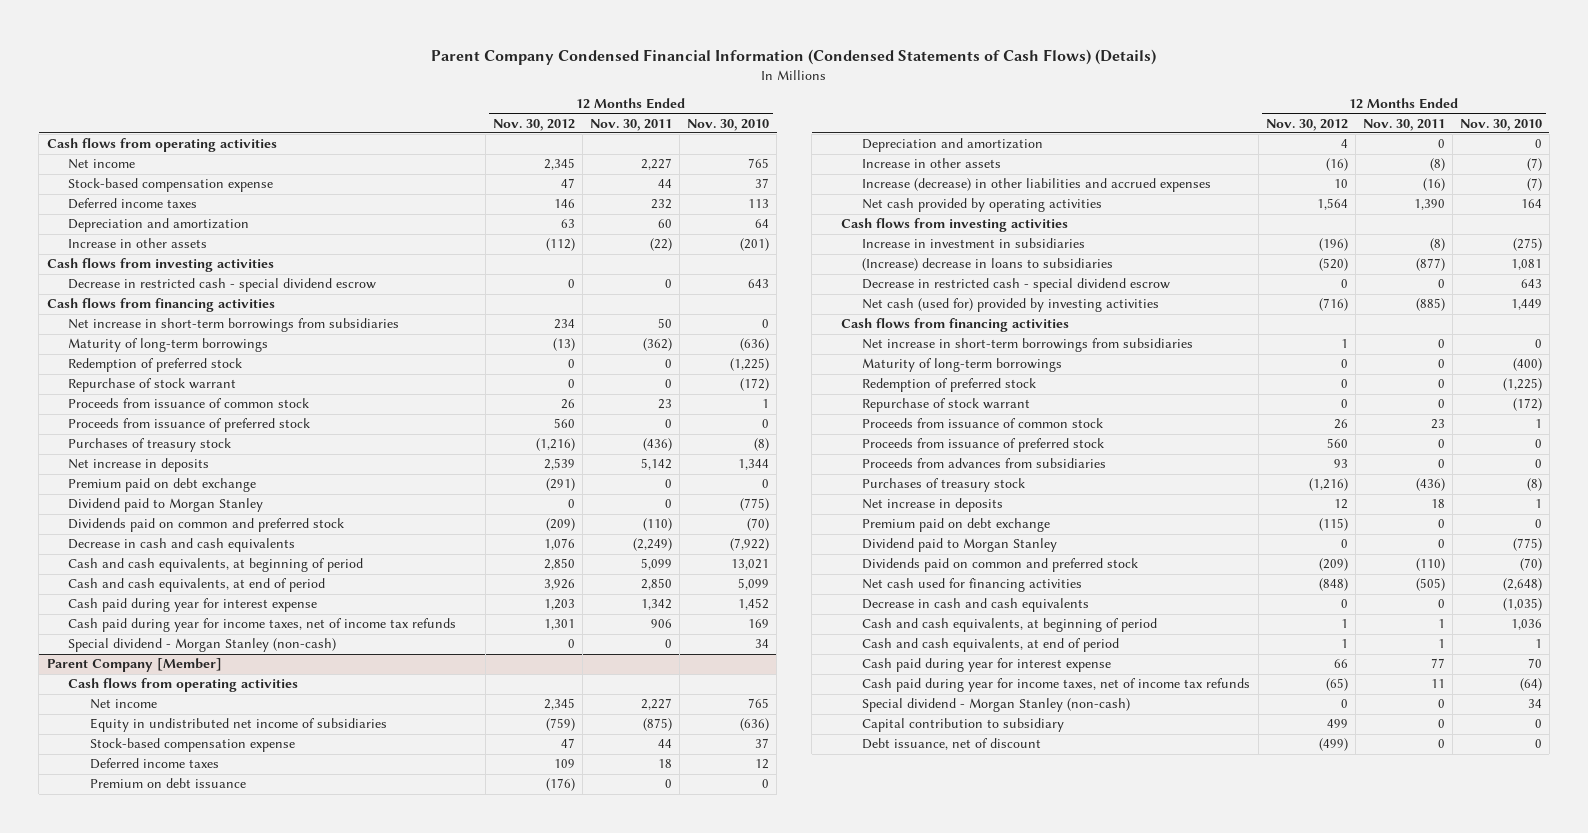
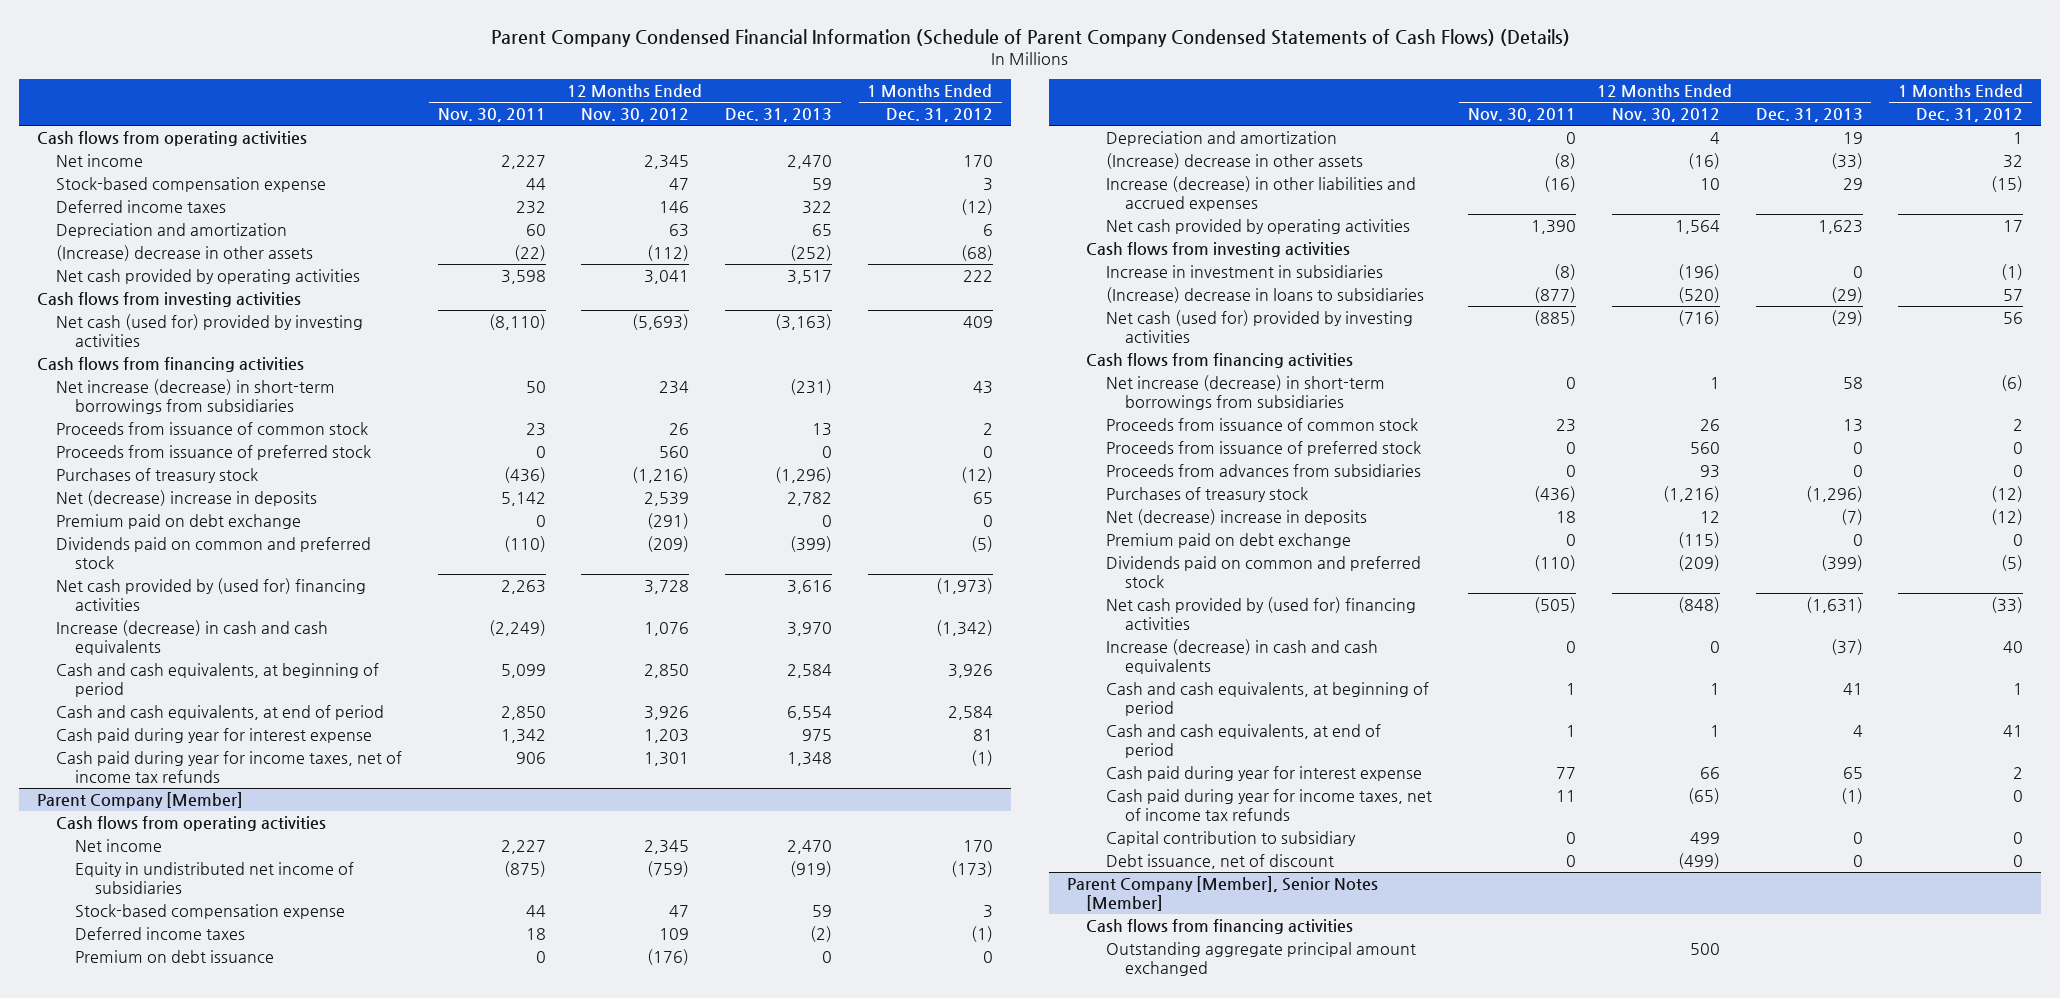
- Parent Company Condensed Financial Information (Condensed Statements of Cash Flows) (Details)
+ Parent Company Condensed Financial Information (Schedule of Parent Company Condensed Statements of Cash Flows) (Details)
- | 12 Months Ended Nov. 30, 2012 | 12 Months Ended Nov. 30, 2011 | 12 Months Ended Nov. 30, 2010
+ | 12 Months Ended Nov. 30, 2011 | 12 Months Ended Nov. 30, 2012 | 12 Months Ended Dec. 31, 2013 | 1 Months Ended Dec. 31, 2012
- Increase in other assets | (112) | (22) | (201)
+ (Increase) decrease in other assets | (22) | (112) | (252) | (68)
+ Net cash provided by operating activities | 3,598 | 3,041 | 3,517 | 222
- Decrease in restricted cash - special dividend escrow | 0 | 0 | 643
+ Net cash (used for) provided by investing activities | (8,110) | (5,693) | (3,163) | 409
- Net increase in short-term borrowings from subsidiaries | 234 | 50 | 0
- Maturity of long-term borrowings | (13) | (362) | (636)
- Redemption of preferred stock | 0 | 0 | (1,225)
- Repurchase of stock warrant | 0 | 0 | (172)
+ Net increase (decrease) in short-term borrowings from subsidiaries | 50 | 234 | (231) | 43
- Net increase in deposits | 2,539 | 5,142 | 1,344
+ Net (decrease) increase in deposits | 5,142 | 2,539 | 2,782 | 65
- Dividend paid to Morgan Stanley | 0 | 0 | (775)
- Decrease in cash and cash equivalents | 1,076 | (2,249) | (7,922)
+ Net cash provided by (used for) financing activities | 2,263 | 3,728 | 3,616 | (1,973)
+ Increase (decrease) in cash and cash equivalents | (2,249) | 1,076 | 3,970 | (1,342)
- Special dividend - Morgan Stanley (non-cash) | 0 | 0 | 34
@ Parent Company [Member]
- Increase in other assets | (16) | (8) | (7)
+ (Increase) decrease in other assets | (8) | (16) | (33) | 32
- Decrease in restricted cash - special dividend escrow | 0 | 0 | 643
- Net increase in short-term borrowings from subsidiaries | 1 | 0 | 0
- Maturity of long-term borrowings | 0 | 0 | (400)
- Redemption of preferred stock | 0 | 0 | (1,225)
- Repurchase of stock warrant | 0 | 0 | (172)
+ Net increase (decrease) in short-term borrowings from subsidiaries | 0 | 1 | 58 | (6)
- Net increase in deposits | 12 | 18 | 1
+ Net (decrease) increase in deposits | 18 | 12 | (7) | (12)
- Dividend paid to Morgan Stanley | 0 | 0 | (775)
- Net cash used for financing activities | (848) | (505) | (2,648)
- Decrease in cash and cash equivalents | 0 | 0 | (1,035)
+ Net cash provided by (used for) financing activities | (505) | (848) | (1,631) | (33)
+ Increase (decrease) in cash and cash equivalents | 0 | 0 | (37) | 40
- Special dividend - Morgan Stanley (non-cash) | 0 | 0 | 34
+ Parent Company [Member], Senior Notes [Member]
+ Cash flows from financing activities
+ Outstanding aggregate principal amount exchanged | | 500 | |

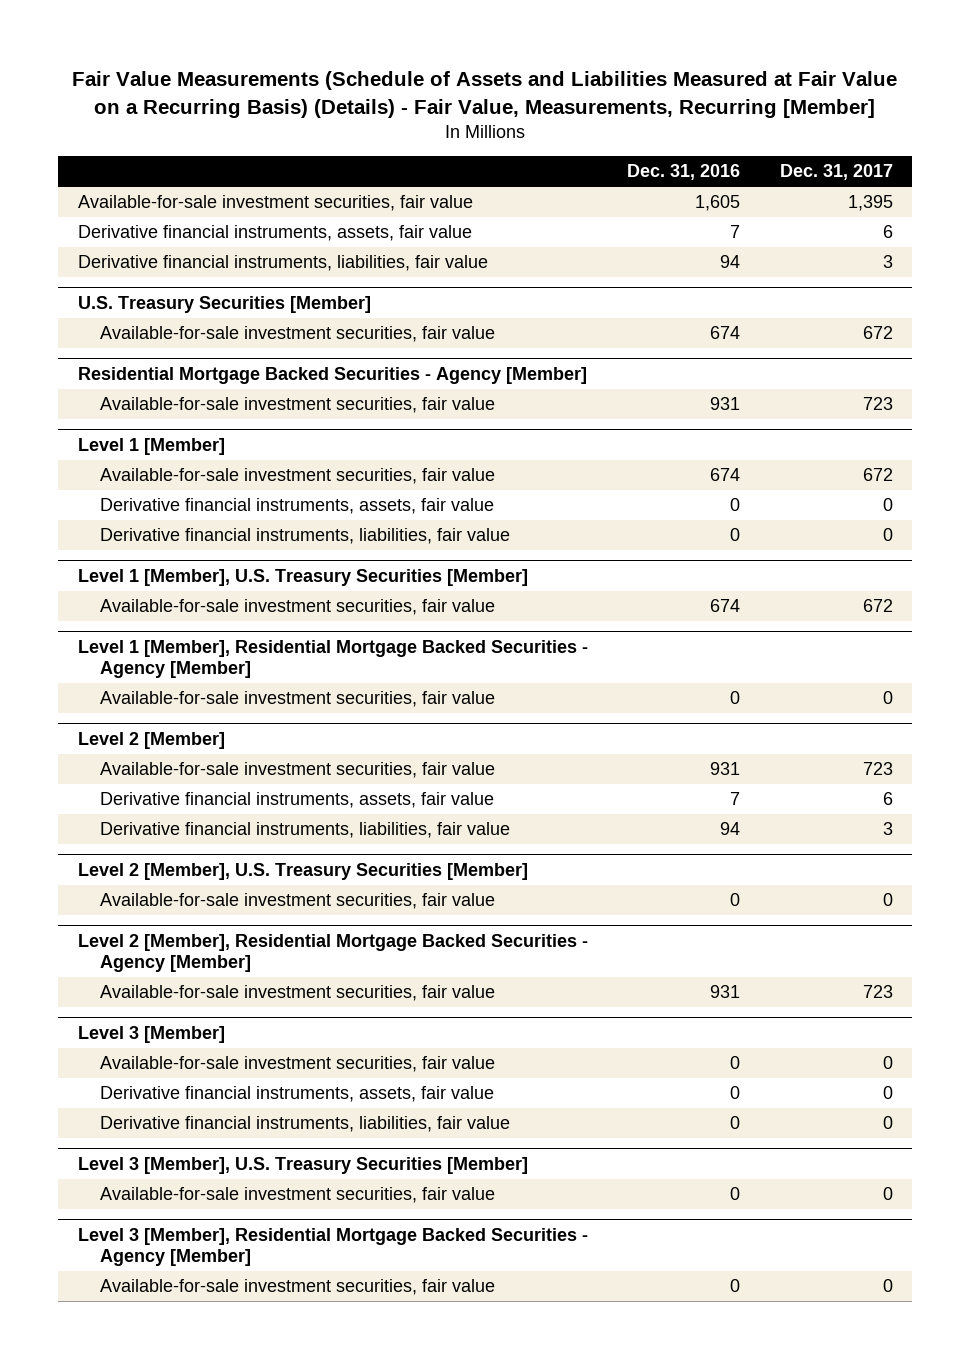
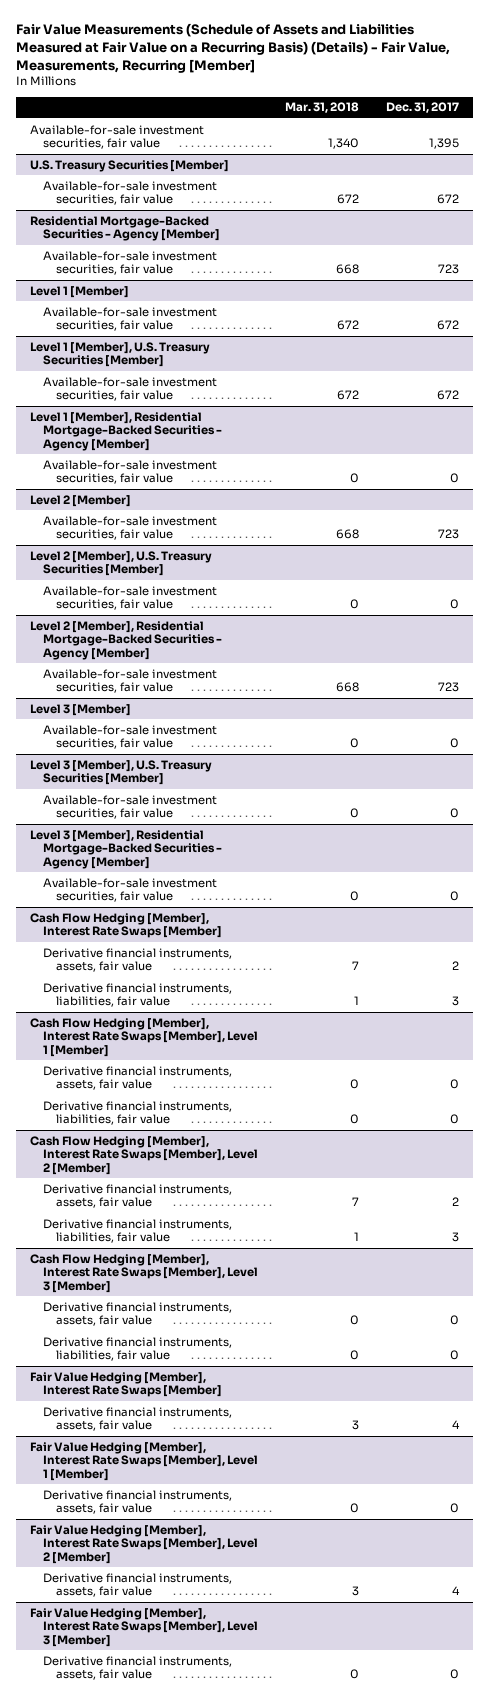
- | Dec. 31, 2016 | Dec. 31, 2017
+ | Mar. 31, 2018 | Dec. 31, 2017
- Derivative financial instruments, assets, fair value | 7 | 6
- Derivative financial instruments, liabilities, fair value | 94 | 3
- Residential Mortgage Backed Securities - Agency [Member]
+ Residential Mortgage-Backed Securities - Agency [Member]
@ Level 1 [Member]
- Derivative financial instruments, assets, fair value | 0 | 0
- Derivative financial instruments, liabilities, fair value | 0 | 0
- Level 1 [Member], Residential Mortgage Backed Securities - Agency [Member]
+ Level 1 [Member], Residential Mortgage-Backed Securities - Agency [Member]
@ Level 2 [Member]
- Derivative financial instruments, assets, fair value | 7 | 6
- Derivative financial instruments, liabilities, fair value | 94 | 3
- Level 2 [Member], Residential Mortgage Backed Securities - Agency [Member]
+ Level 2 [Member], Residential Mortgage-Backed Securities - Agency [Member]
@ Level 3 [Member]
- Derivative financial instruments, assets, fair value | 0 | 0
- Derivative financial instruments, liabilities, fair value | 0 | 0
- Level 3 [Member], Residential Mortgage Backed Securities - Agency [Member]
+ Level 3 [Member], Residential Mortgage-Backed Securities - Agency [Member]
+ Cash Flow Hedging [Member], Interest Rate Swaps [Member]
+ Derivative financial instruments, assets, fair value | 7 | 2
+ Derivative financial instruments, liabilities, fair value | 1 | 3
+ Cash Flow Hedging [Member], Interest Rate Swaps [Member], Level 1 [Member]
+ Derivative financial instruments, assets, fair value | 0 | 0
+ Derivative financial instruments, liabilities, fair value | 0 | 0
+ Cash Flow Hedging [Member], Interest Rate Swaps [Member], Level 2 [Member]
+ Derivative financial instruments, assets, fair value | 7 | 2
+ Derivative financial instruments, liabilities, fair value | 1 | 3
+ Cash Flow Hedging [Member], Interest Rate Swaps [Member], Level 3 [Member]
+ Derivative financial instruments, assets, fair value | 0 | 0
+ Derivative financial instruments, liabilities, fair value | 0 | 0
+ Fair Value Hedging [Member], Interest Rate Swaps [Member]
+ Derivative financial instruments, assets, fair value | 3 | 4
+ Fair Value Hedging [Member], Interest Rate Swaps [Member], Level 1 [Member]
+ Derivative financial instruments, assets, fair value | 0 | 0
+ Fair Value Hedging [Member], Interest Rate Swaps [Member], Level 2 [Member]
+ Derivative financial instruments, assets, fair value | 3 | 4
+ Fair Value Hedging [Member], Interest Rate Swaps [Member], Level 3 [Member]
+ Derivative financial instruments, assets, fair value | 0 | 0

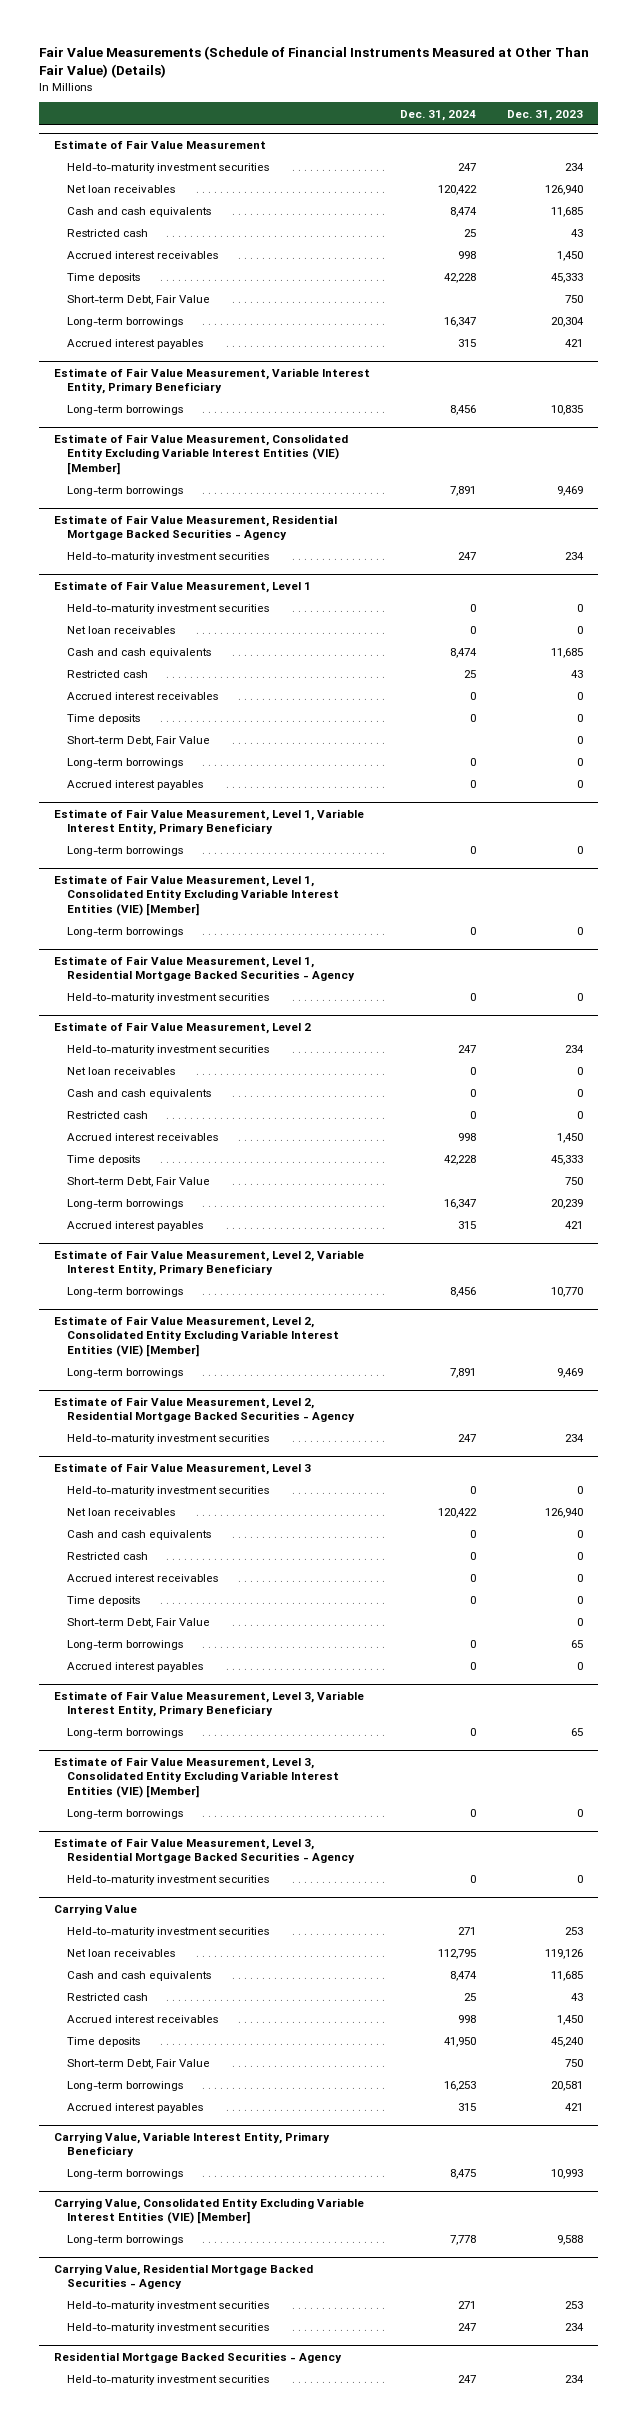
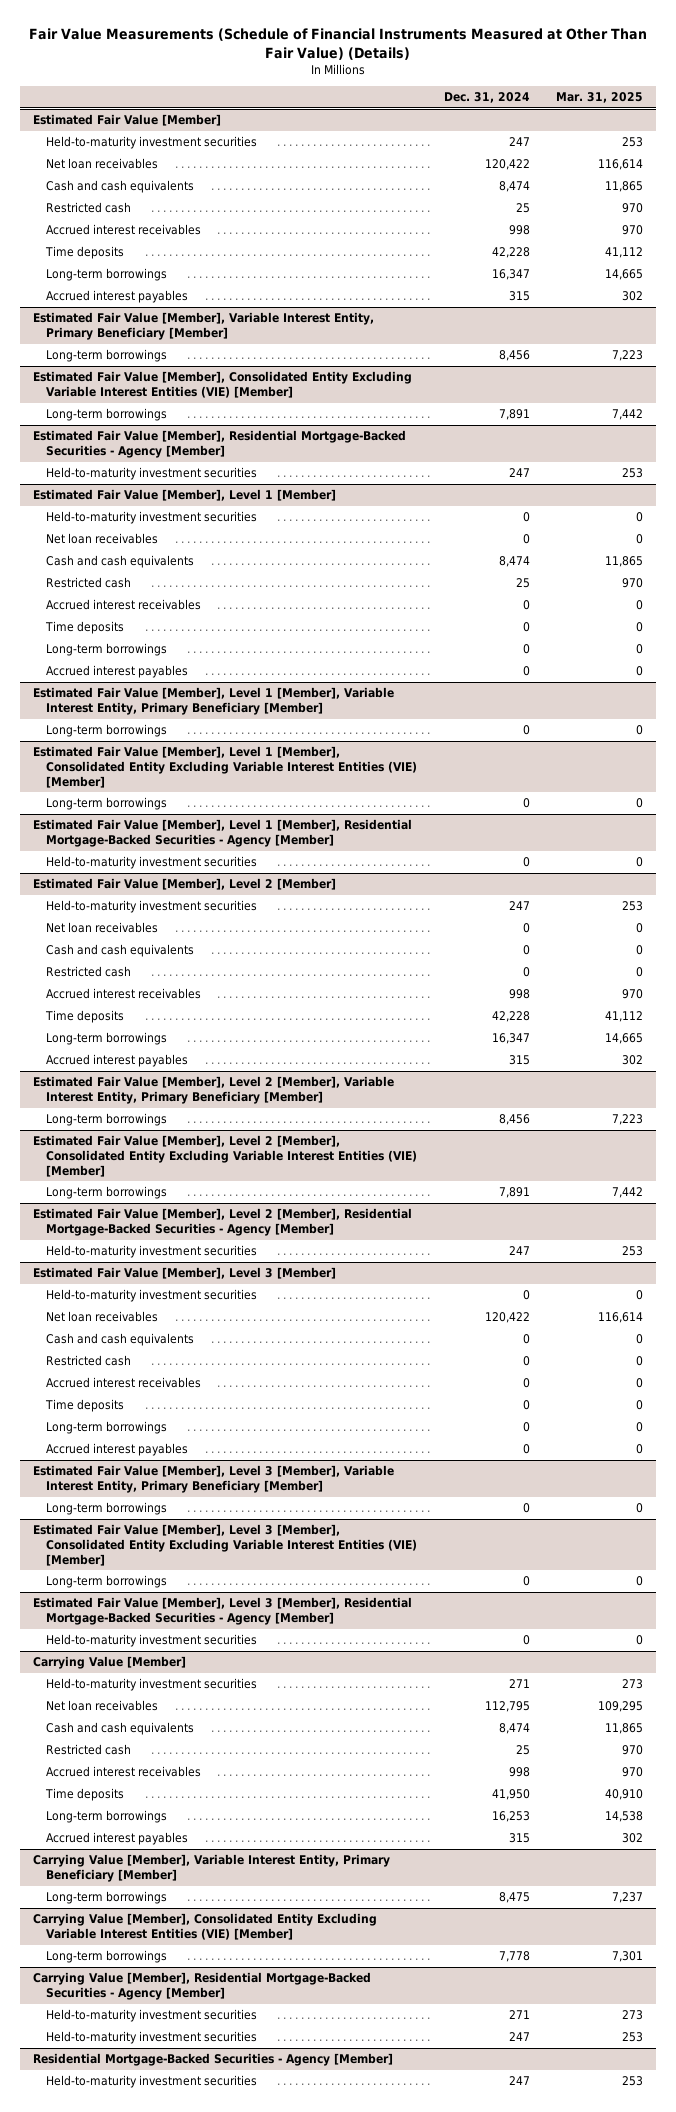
- | Dec. 31, 2024 | Dec. 31, 2023
+ | Dec. 31, 2024 | Mar. 31, 2025
- Estimate of Fair Value Measurement
+ Estimated Fair Value [Member]
- Short-term Debt, Fair Value | | 750
- Estimate of Fair Value Measurement, Variable Interest Entity, Primary Beneficiary
+ Estimated Fair Value [Member], Variable Interest Entity, Primary Beneficiary [Member]
- Estimate of Fair Value Measurement, Consolidated Entity Excluding Variable Interest Entities (VIE) [Member]
+ Estimated Fair Value [Member], Consolidated Entity Excluding Variable Interest Entities (VIE) [Member]
- Estimate of Fair Value Measurement, Residential Mortgage Backed Securities - Agency
+ Estimated Fair Value [Member], Residential Mortgage-Backed Securities - Agency [Member]
- Estimate of Fair Value Measurement, Level 1
+ Estimated Fair Value [Member], Level 1 [Member]
- Short-term Debt, Fair Value | | 0
- Estimate of Fair Value Measurement, Level 1, Variable Interest Entity, Primary Beneficiary
+ Estimated Fair Value [Member], Level 1 [Member], Variable Interest Entity, Primary Beneficiary [Member]
- Estimate of Fair Value Measurement, Level 1, Consolidated Entity Excluding Variable Interest Entities (VIE) [Member]
+ Estimated Fair Value [Member], Level 1 [Member], Consolidated Entity Excluding Variable Interest Entities (VIE) [Member]
- Estimate of Fair Value Measurement, Level 1, Residential Mortgage Backed Securities - Agency
+ Estimated Fair Value [Member], Level 1 [Member], Residential Mortgage-Backed Securities - Agency [Member]
- Estimate of Fair Value Measurement, Level 2
+ Estimated Fair Value [Member], Level 2 [Member]
- Short-term Debt, Fair Value | | 750
- Estimate of Fair Value Measurement, Level 2, Variable Interest Entity, Primary Beneficiary
+ Estimated Fair Value [Member], Level 2 [Member], Variable Interest Entity, Primary Beneficiary [Member]
- Estimate of Fair Value Measurement, Level 2, Consolidated Entity Excluding Variable Interest Entities (VIE) [Member]
+ Estimated Fair Value [Member], Level 2 [Member], Consolidated Entity Excluding Variable Interest Entities (VIE) [Member]
- Estimate of Fair Value Measurement, Level 2, Residential Mortgage Backed Securities - Agency
+ Estimated Fair Value [Member], Level 2 [Member], Residential Mortgage-Backed Securities - Agency [Member]
- Estimate of Fair Value Measurement, Level 3
+ Estimated Fair Value [Member], Level 3 [Member]
- Short-term Debt, Fair Value | | 0
- Estimate of Fair Value Measurement, Level 3, Variable Interest Entity, Primary Beneficiary
+ Estimated Fair Value [Member], Level 3 [Member], Variable Interest Entity, Primary Beneficiary [Member]
- Estimate of Fair Value Measurement, Level 3, Consolidated Entity Excluding Variable Interest Entities (VIE) [Member]
+ Estimated Fair Value [Member], Level 3 [Member], Consolidated Entity Excluding Variable Interest Entities (VIE) [Member]
- Estimate of Fair Value Measurement, Level 3, Residential Mortgage Backed Securities - Agency
+ Estimated Fair Value [Member], Level 3 [Member], Residential Mortgage-Backed Securities - Agency [Member]
- Carrying Value
+ Carrying Value [Member]
- Short-term Debt, Fair Value | | 750
- Carrying Value, Variable Interest Entity, Primary Beneficiary
+ Carrying Value [Member], Variable Interest Entity, Primary Beneficiary [Member]
- Carrying Value, Consolidated Entity Excluding Variable Interest Entities (VIE) [Member]
+ Carrying Value [Member], Consolidated Entity Excluding Variable Interest Entities (VIE) [Member]
- Carrying Value, Residential Mortgage Backed Securities - Agency
+ Carrying Value [Member], Residential Mortgage-Backed Securities - Agency [Member]
- Residential Mortgage Backed Securities - Agency
+ Residential Mortgage-Backed Securities - Agency [Member]

